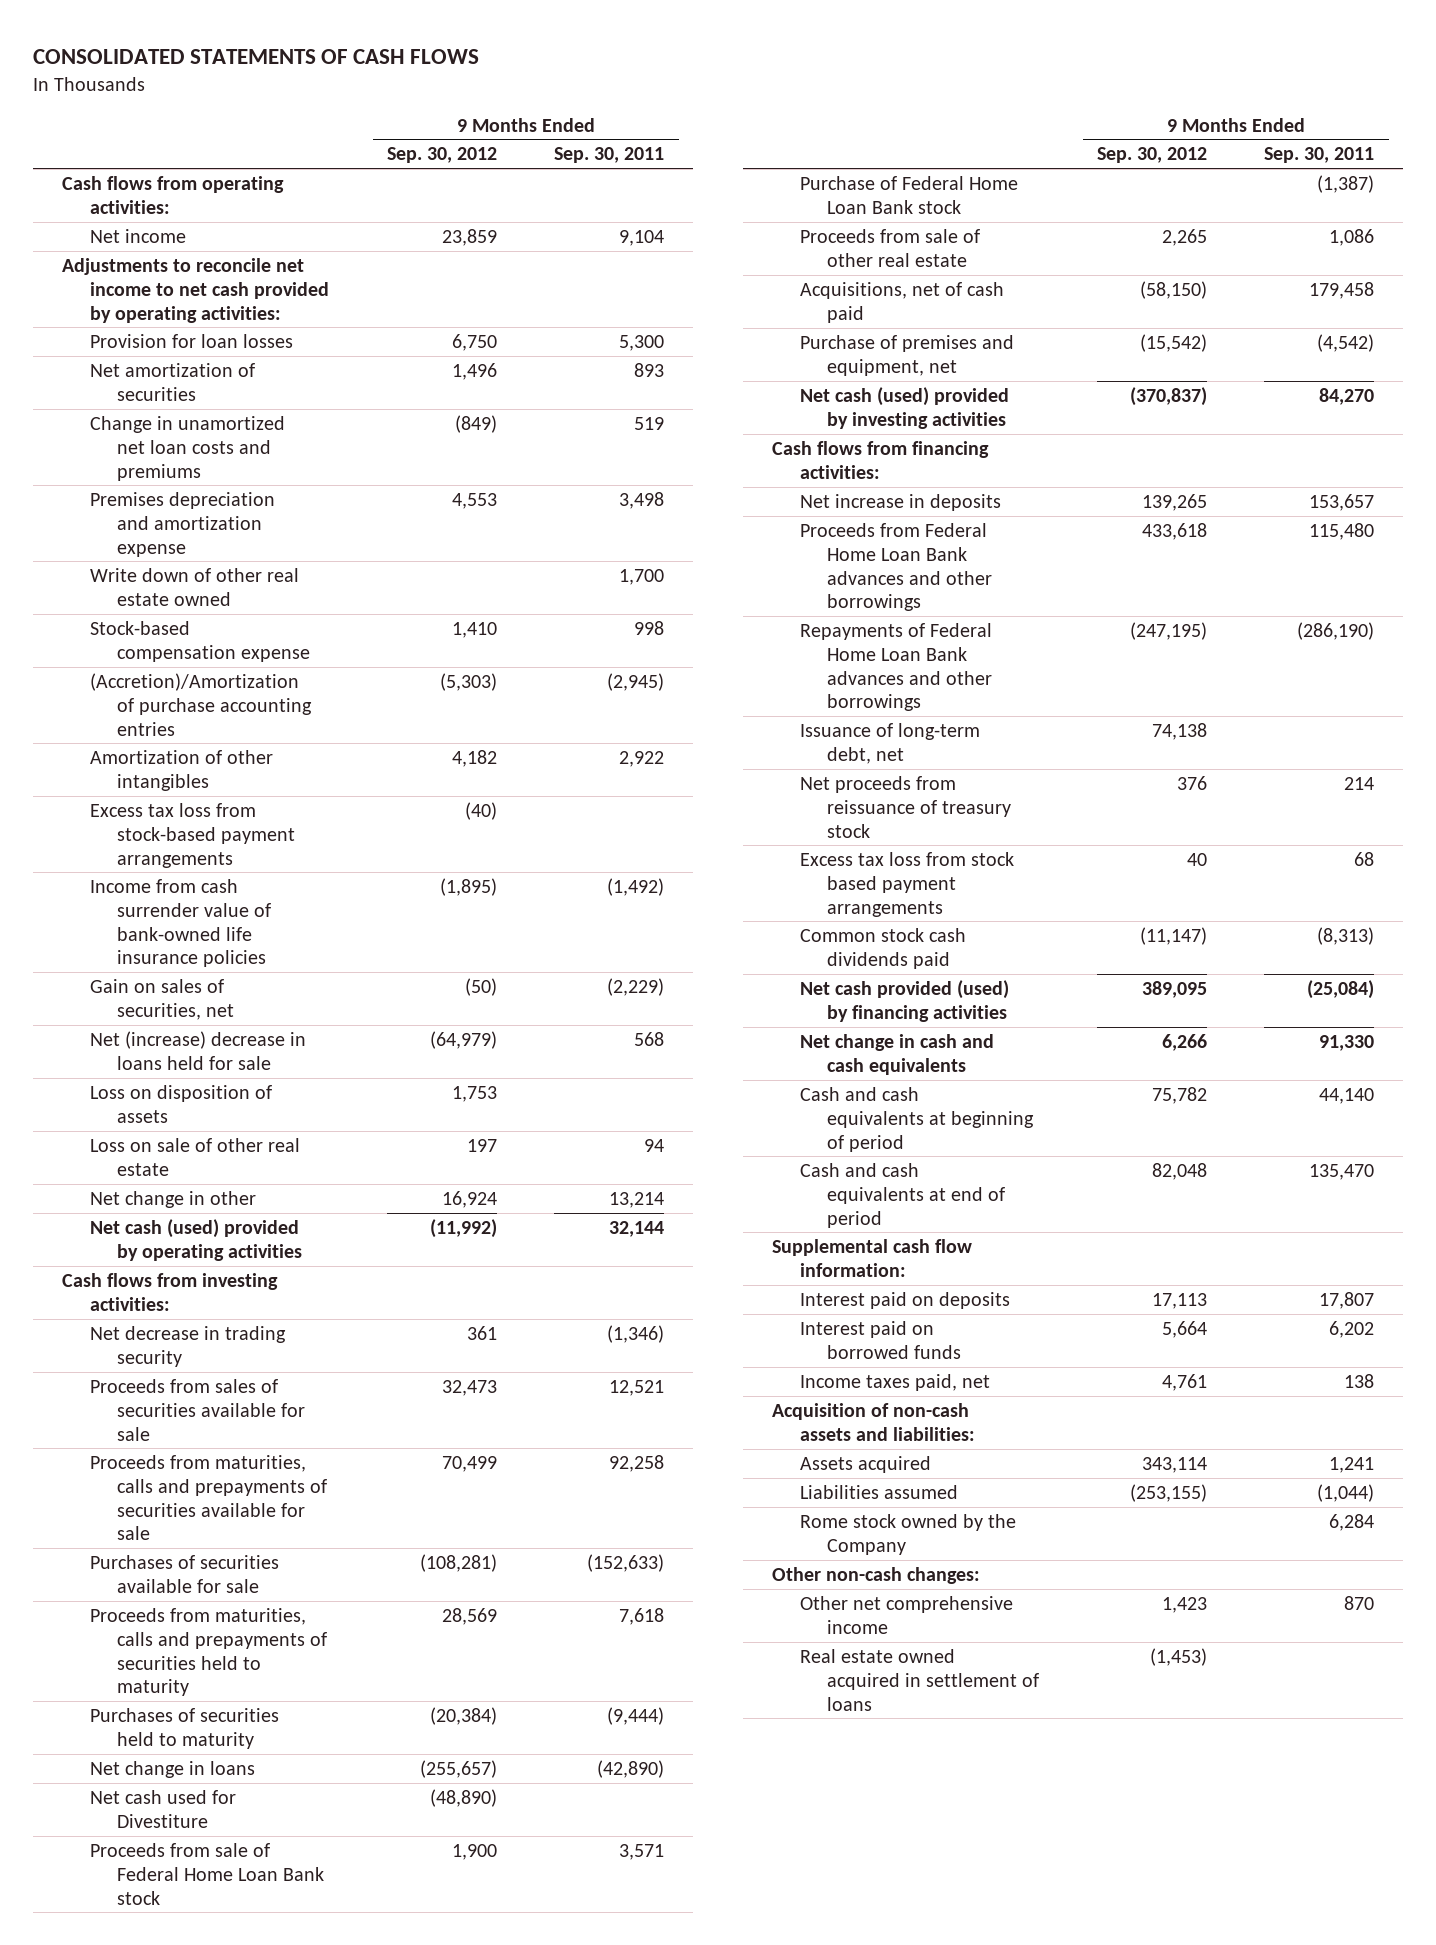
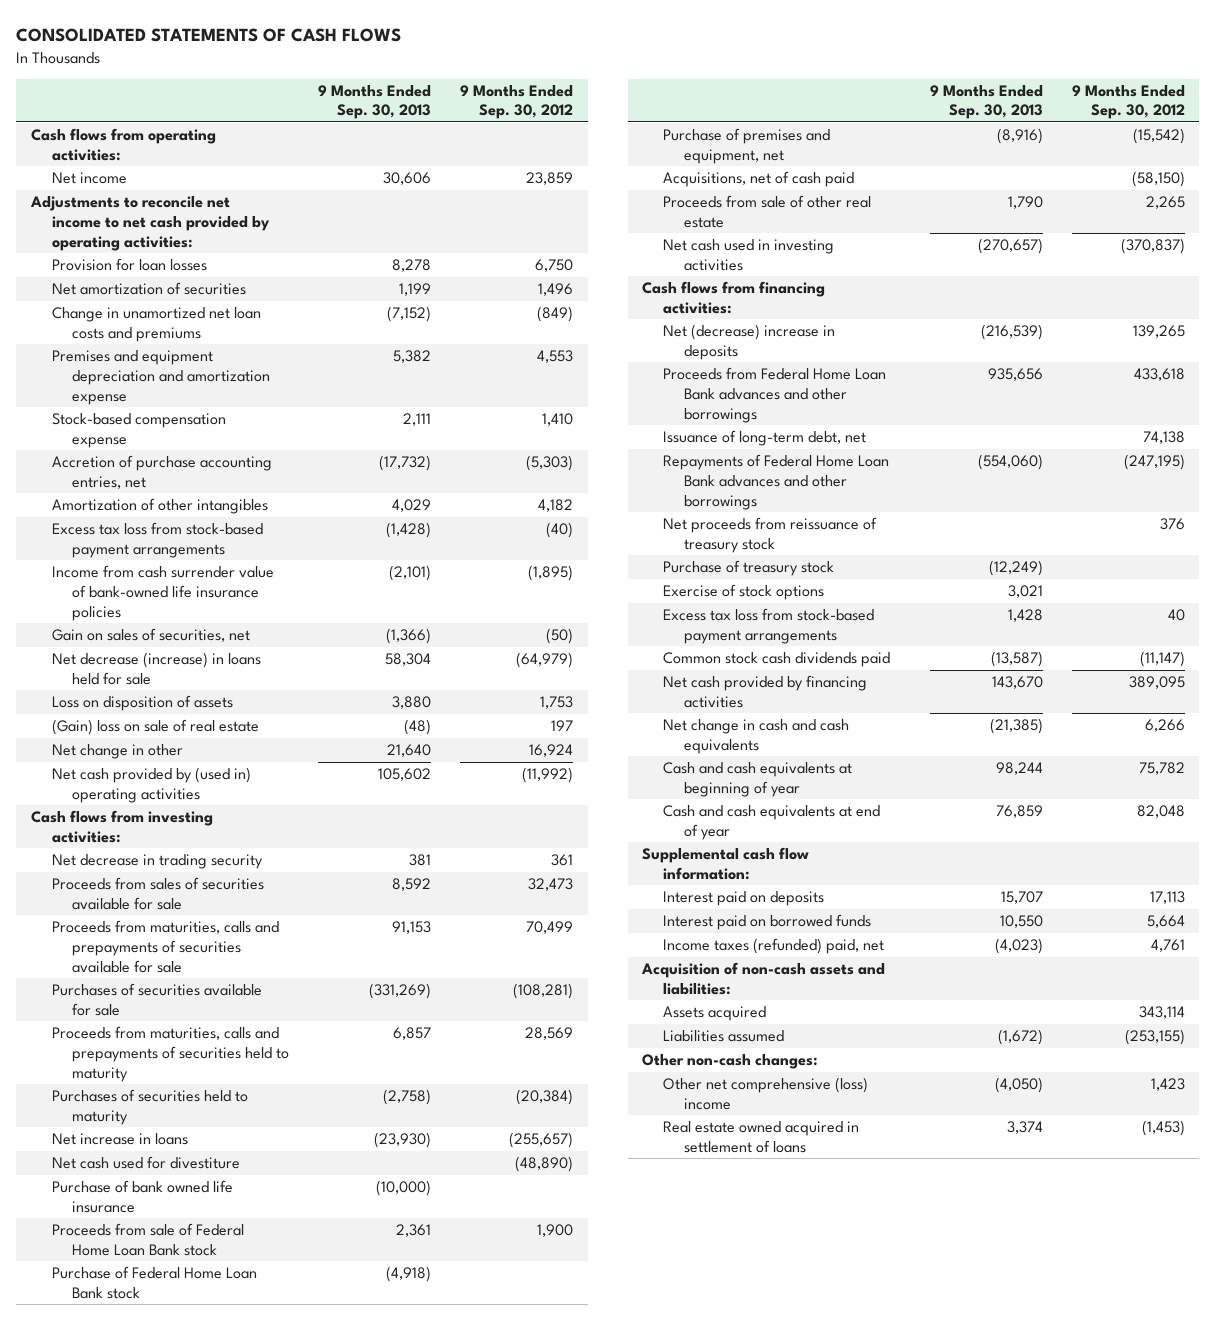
- | 9 Months Ended Sep. 30, 2012 | 9 Months Ended Sep. 30, 2011
+ | 9 Months Ended Sep. 30, 2013 | 9 Months Ended Sep. 30, 2012
- Premises depreciation and amortization expense | 4,553 | 3,498
- Write down of other real estate owned | | 1,700
+ Premises and equipment depreciation and amortization expense | 5,382 | 4,553
- (Accretion)/Amortization of purchase accounting entries | (5,303) | (2,945)
+ Accretion of purchase accounting entries, net | (17,732) | (5,303)
- Net (increase) decrease in loans held for sale | (64,979) | 568
+ Net decrease (increase) in loans held for sale | 58,304 | (64,979)
- Loss on sale of other real estate | 197 | 94
+ (Gain) loss on sale of real estate | (48) | 197
- Net cash (used) provided by operating activities | (11,992) | 32,144
+ Net cash provided by (used in) operating activities | 105,602 | (11,992)
- Net change in loans | (255,657) | (42,890)
- Net cash used for Divestiture | (48,890) |
+ Net increase in loans | (23,930) | (255,657)
+ Net cash used for divestiture | | (48,890)
+ Purchase of bank owned life insurance | (10,000) |
- Net cash (used) provided by investing activities | (370,837) | 84,270
moved down: Acquisitions, net of cash paid | | (58,150)
moved down: Proceeds from sale of other real estate | 1,790 | 2,265
+ Net cash used in investing activities | (270,657) | (370,837)
- Net increase in deposits | 139,265 | 153,657
+ Net (decrease) increase in deposits | (216,539) | 139,265
moved down: Repayments of Federal Home Loan Bank advances and other borrowings | (554,060) | (247,195)
- Excess tax loss from stock based payment arrangements | 40 | 68
+ Purchase of treasury stock | (12,249) |
+ Exercise of stock options | 3,021 |
+ Excess tax loss from stock-based payment arrangements | 1,428 | 40
- Net cash provided (used) by financing activities | 389,095 | (25,084)
+ Net cash provided by financing activities | 143,670 | 389,095
- Cash and cash equivalents at beginning of period | 75,782 | 44,140
- Cash and cash equivalents at end of period | 82,048 | 135,470
+ Cash and cash equivalents at beginning of year | 98,244 | 75,782
+ Cash and cash equivalents at end of year | 76,859 | 82,048
- Income taxes paid, net | 4,761 | 138
+ Income taxes (refunded) paid, net | (4,023) | 4,761
- Rome stock owned by the Company | | 6,284
- Other net comprehensive income | 1,423 | 870
+ Other net comprehensive (loss) income | (4,050) | 1,423

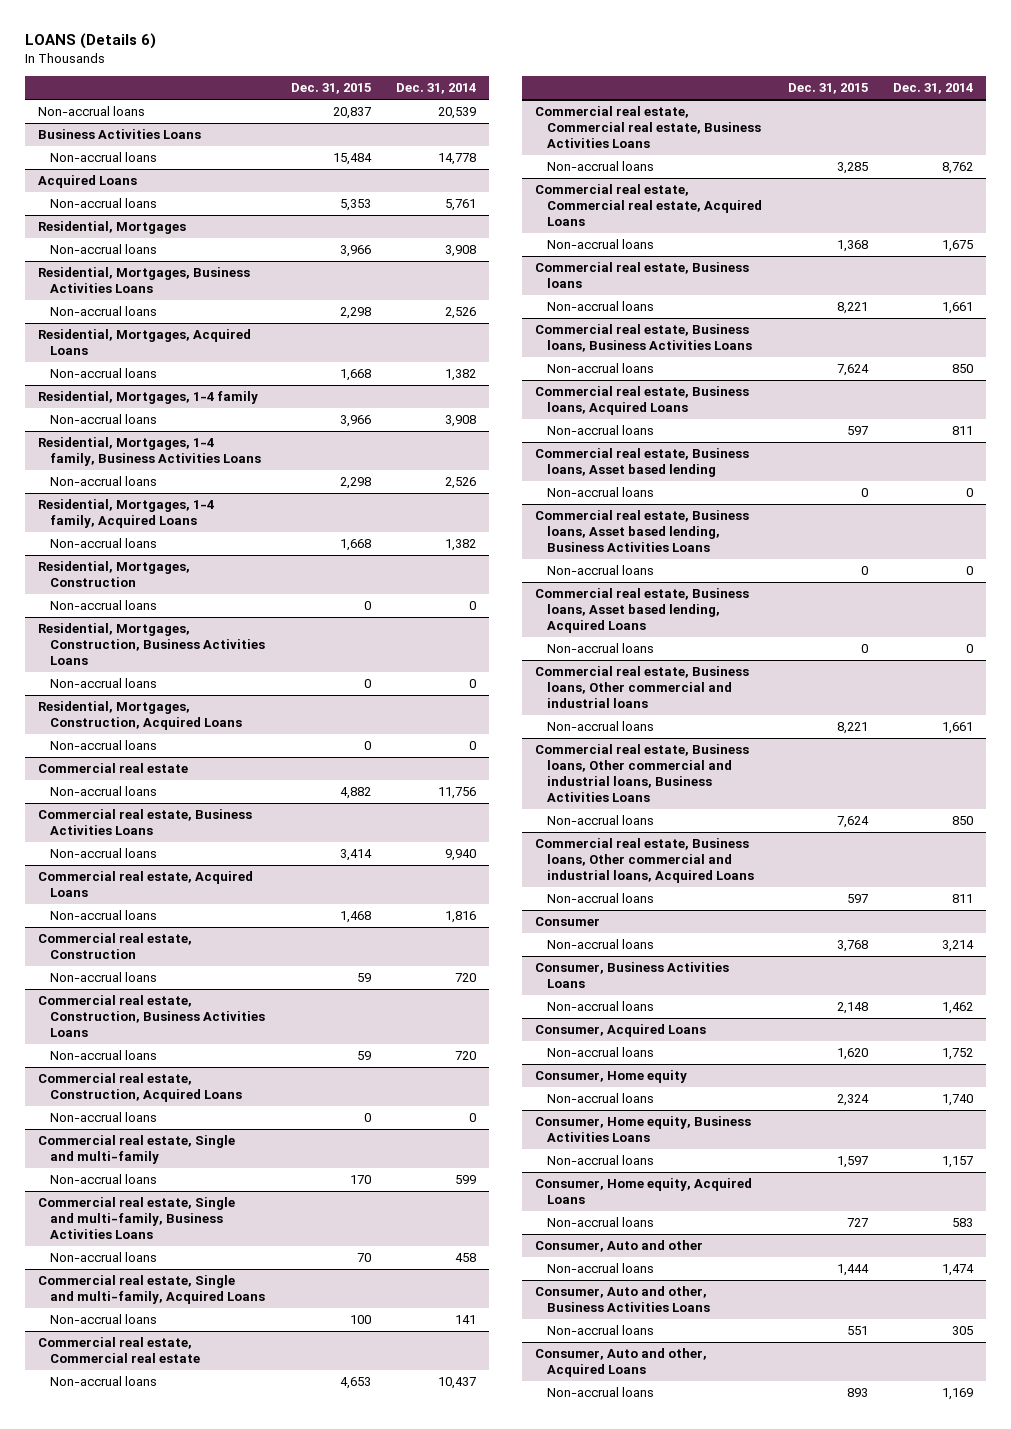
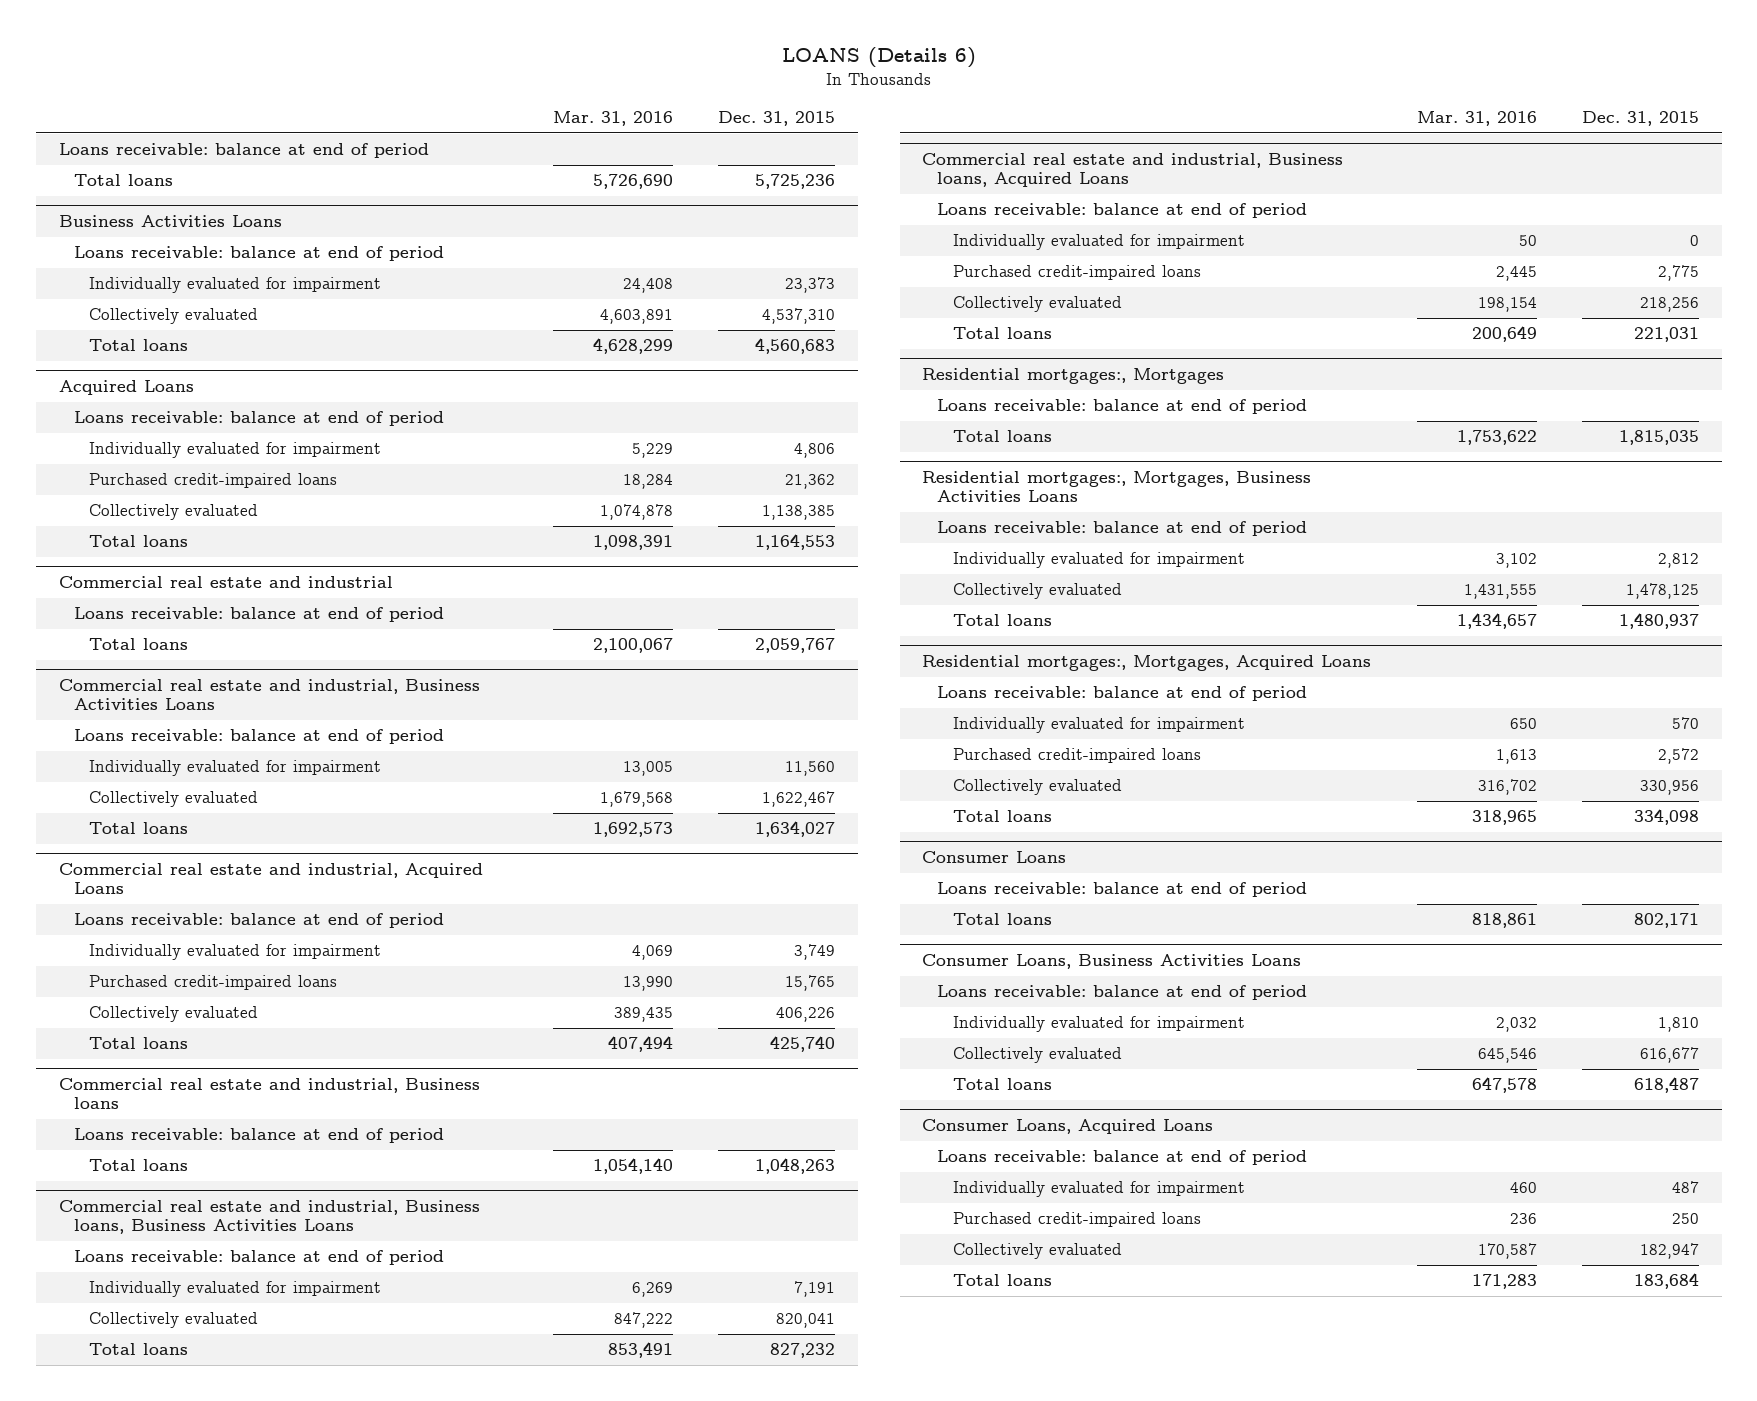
- | Dec. 31, 2015 | Dec. 31, 2014
+ | Mar. 31, 2016 | Dec. 31, 2015
- Non-accrual loans | 20,837 | 20,539
+ Loans receivable: balance at end of period
+ Total loans | 5,726,690 | 5,725,236
@ Business Activities Loans
- Non-accrual loans | 15,484 | 14,778
+ Loans receivable: balance at end of period
+ Individually evaluated for impairment | 24,408 | 23,373
+ Collectively evaluated | 4,603,891 | 4,537,310
+ Total loans | 4,628,299 | 4,560,683
@ Acquired Loans
- Non-accrual loans | 5,353 | 5,761
- Residential, Mortgages
- Non-accrual loans | 3,966 | 3,908
- Residential, Mortgages, Business Activities Loans
- Non-accrual loans | 2,298 | 2,526
- Residential, Mortgages, Acquired Loans
- Non-accrual loans | 1,668 | 1,382
- Residential, Mortgages, 1-4 family
- Non-accrual loans | 3,966 | 3,908
- Residential, Mortgages, 1-4 family, Business Activities Loans
- Non-accrual loans | 2,298 | 2,526
- Residential, Mortgages, 1-4 family, Acquired Loans
- Non-accrual loans | 1,668 | 1,382
- Residential, Mortgages, Construction
- Non-accrual loans | 0 | 0
- Residential, Mortgages, Construction, Business Activities Loans
- Non-accrual loans | 0 | 0
- Residential, Mortgages, Construction, Acquired Loans
- Non-accrual loans | 0 | 0
- Commercial real estate
- Non-accrual loans | 4,882 | 11,756
- Commercial real estate, Business Activities Loans
- Non-accrual loans | 3,414 | 9,940
- Commercial real estate, Acquired Loans
- Non-accrual loans | 1,468 | 1,816
- Commercial real estate, Construction
- Non-accrual loans | 59 | 720
- Commercial real estate, Construction, Business Activities Loans
- Non-accrual loans | 59 | 720
- Commercial real estate, Construction, Acquired Loans
- Non-accrual loans | 0 | 0
- Commercial real estate, Single and multi-family
- Non-accrual loans | 170 | 599
- Commercial real estate, Single and multi-family, Business Activities Loans
- Non-accrual loans | 70 | 458
- Commercial real estate, Single and multi-family, Acquired Loans
- Non-accrual loans | 100 | 141
- Commercial real estate, Commercial real estate
- Non-accrual loans | 4,653 | 10,437
- Commercial real estate, Commercial real estate, Business Activities Loans
- Non-accrual loans | 3,285 | 8,762
- Commercial real estate, Commercial real estate, Acquired Loans
- Non-accrual loans | 1,368 | 1,675
- Commercial real estate, Business loans
- Non-accrual loans | 8,221 | 1,661
- Commercial real estate, Business loans, Business Activities Loans
- Non-accrual loans | 7,624 | 850
- Commercial real estate, Business loans, Acquired Loans
- Non-accrual loans | 597 | 811
- Commercial real estate, Business loans, Asset based lending
- Non-accrual loans | 0 | 0
- Commercial real estate, Business loans, Asset based lending, Business Activities Loans
- Non-accrual loans | 0 | 0
- Commercial real estate, Business loans, Asset based lending, Acquired Loans
- Non-accrual loans | 0 | 0
- Commercial real estate, Business loans, Other commercial and industrial loans
- Non-accrual loans | 8,221 | 1,661
- Commercial real estate, Business loans, Other commercial and industrial loans, Business Activities Loans
- Non-accrual loans | 7,624 | 850
- Commercial real estate, Business loans, Other commercial and industrial loans, Acquired Loans
- Non-accrual loans | 597 | 811
- Consumer
- Non-accrual loans | 3,768 | 3,214
- Consumer, Business Activities Loans
- Non-accrual loans | 2,148 | 1,462
- Consumer, Acquired Loans
- Non-accrual loans | 1,620 | 1,752
- Consumer, Home equity
- Non-accrual loans | 2,324 | 1,740
- Consumer, Home equity, Business Activities Loans
- Non-accrual loans | 1,597 | 1,157
- Consumer, Home equity, Acquired Loans
- Non-accrual loans | 727 | 583
- Consumer, Auto and other
- Non-accrual loans | 1,444 | 1,474
- Consumer, Auto and other, Business Activities Loans
- Non-accrual loans | 551 | 305
- Consumer, Auto and other, Acquired Loans
- Non-accrual loans | 893 | 1,169
@ Acquired Loans
+ Loans receivable: balance at end of period
+ Individually evaluated for impairment | 5,229 | 4,806
+ Purchased credit-impaired loans | 18,284 | 21,362
+ Collectively evaluated | 1,074,878 | 1,138,385
+ Total loans | 1,098,391 | 1,164,553
+ Commercial real estate and industrial
+ Loans receivable: balance at end of period
+ Total loans | 2,100,067 | 2,059,767
+ Commercial real estate and industrial, Business Activities Loans
+ Loans receivable: balance at end of period
+ Individually evaluated for impairment | 13,005 | 11,560
+ Collectively evaluated | 1,679,568 | 1,622,467
+ Total loans | 1,692,573 | 1,634,027
+ Commercial real estate and industrial, Acquired Loans
+ Loans receivable: balance at end of period
+ Individually evaluated for impairment | 4,069 | 3,749
+ Purchased credit-impaired loans | 13,990 | 15,765
+ Collectively evaluated | 389,435 | 406,226
+ Total loans | 407,494 | 425,740
+ Commercial real estate and industrial, Business loans
+ Loans receivable: balance at end of period
+ Total loans | 1,054,140 | 1,048,263
+ Commercial real estate and industrial, Business loans, Business Activities Loans
+ Loans receivable: balance at end of period
+ Individually evaluated for impairment | 6,269 | 7,191
+ Collectively evaluated | 847,222 | 820,041
+ Total loans | 853,491 | 827,232
+ Commercial real estate and industrial, Business loans, Acquired Loans
+ Loans receivable: balance at end of period
+ Individually evaluated for impairment | 50 | 0
+ Purchased credit-impaired loans | 2,445 | 2,775
+ Collectively evaluated | 198,154 | 218,256
+ Total loans | 200,649 | 221,031
+ Residential mortgages:, Mortgages
+ Loans receivable: balance at end of period
+ Total loans | 1,753,622 | 1,815,035
+ Residential mortgages:, Mortgages, Business Activities Loans
+ Loans receivable: balance at end of period
+ Individually evaluated for impairment | 3,102 | 2,812
+ Collectively evaluated | 1,431,555 | 1,478,125
+ Total loans | 1,434,657 | 1,480,937
+ Residential mortgages:, Mortgages, Acquired Loans
+ Loans receivable: balance at end of period
+ Individually evaluated for impairment | 650 | 570
+ Purchased credit-impaired loans | 1,613 | 2,572
+ Collectively evaluated | 316,702 | 330,956
+ Total loans | 318,965 | 334,098
+ Consumer Loans
+ Loans receivable: balance at end of period
+ Total loans | 818,861 | 802,171
+ Consumer Loans, Business Activities Loans
+ Loans receivable: balance at end of period
+ Individually evaluated for impairment | 2,032 | 1,810
+ Collectively evaluated | 645,546 | 616,677
+ Total loans | 647,578 | 618,487
+ Consumer Loans, Acquired Loans
+ Loans receivable: balance at end of period
+ Individually evaluated for impairment | 460 | 487
+ Purchased credit-impaired loans | 236 | 250
+ Collectively evaluated | 170,587 | 182,947
+ Total loans | 171,283 | 183,684

